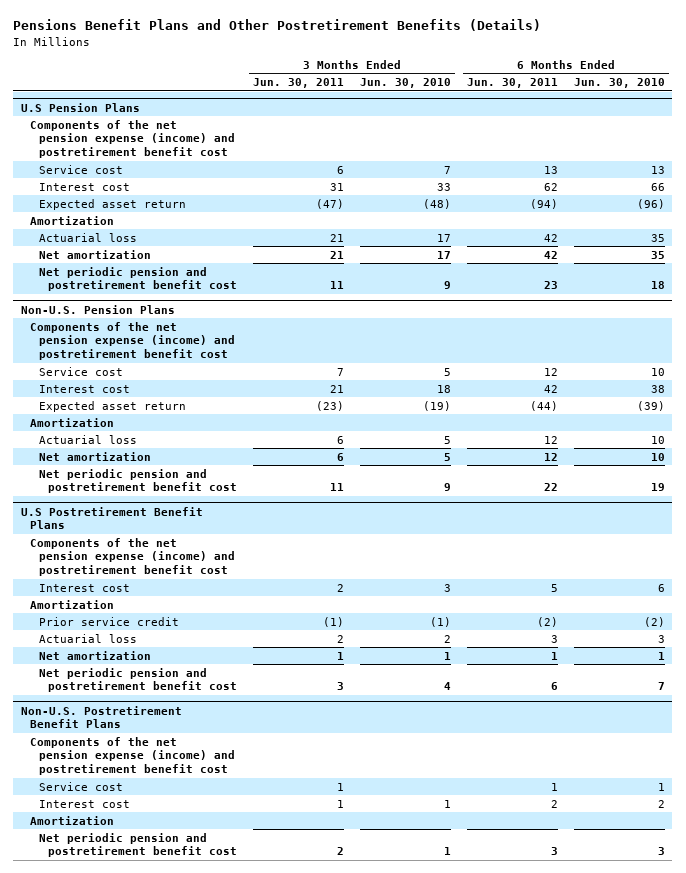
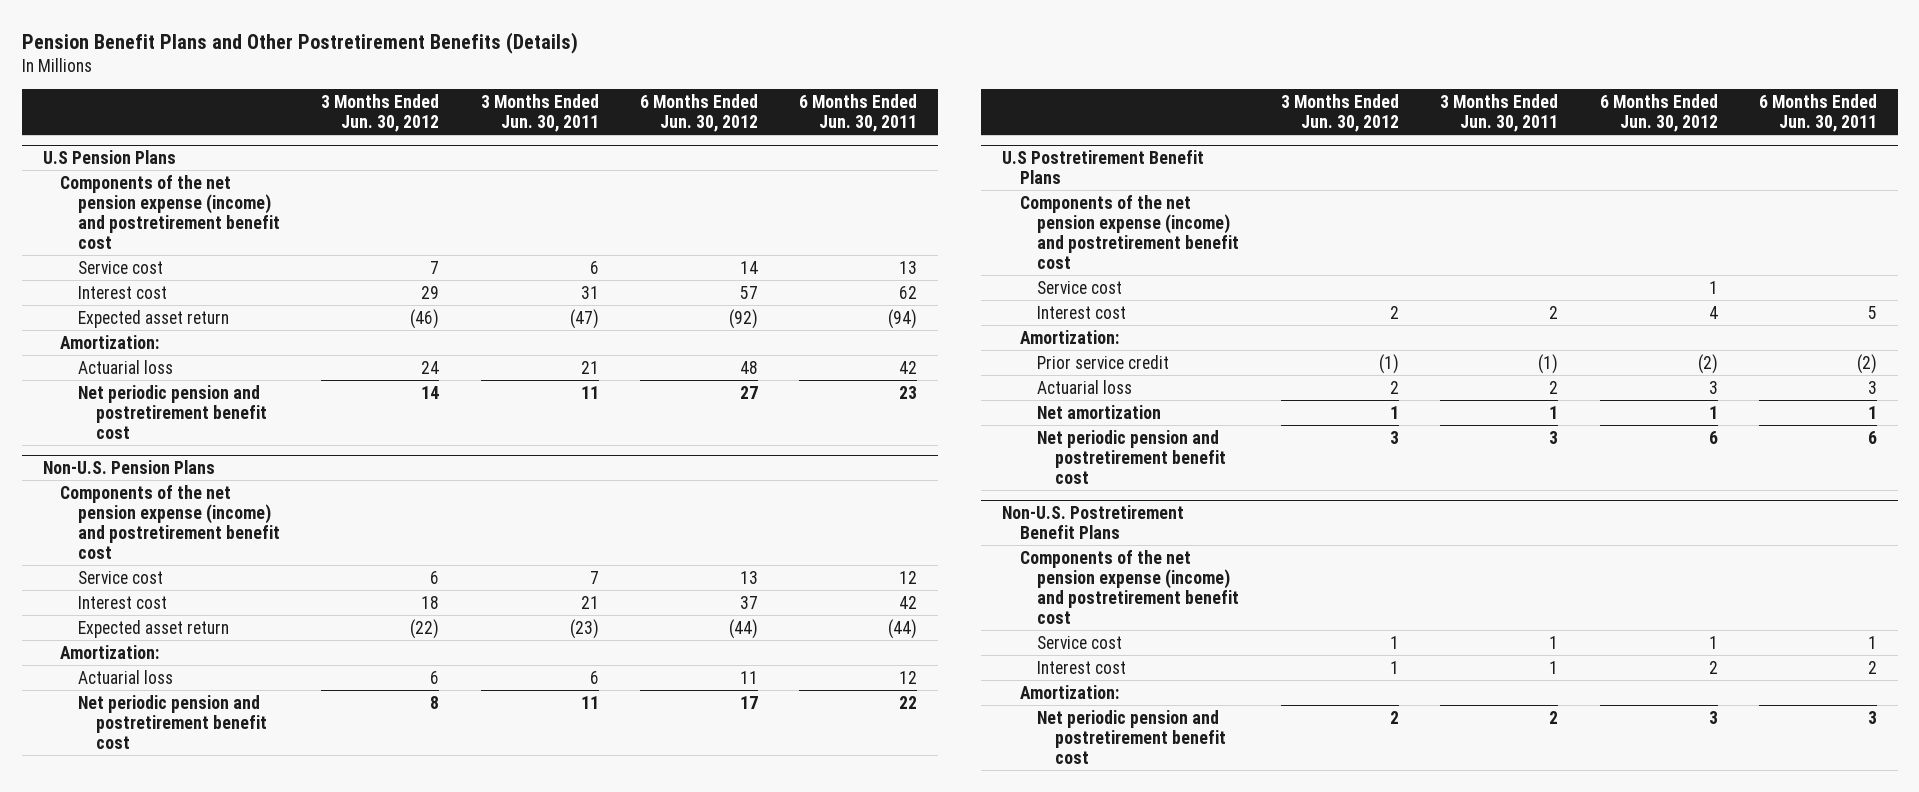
- Pensions Benefit Plans and Other Postretirement Benefits (Details)
+ Pension Benefit Plans and Other Postretirement Benefits (Details)
- | 3 Months Ended Jun. 30, 2011 | 3 Months Ended Jun. 30, 2010 | 6 Months Ended Jun. 30, 2011 | 6 Months Ended Jun. 30, 2010
+ | 3 Months Ended Jun. 30, 2012 | 3 Months Ended Jun. 30, 2011 | 6 Months Ended Jun. 30, 2012 | 6 Months Ended Jun. 30, 2011
@ U.S Pension Plans
- Amortization
+ Amortization:
- Net amortization | 21 | 17 | 42 | 35
@ Non-U.S. Pension Plans
- Amortization
+ Amortization:
- Net amortization | 6 | 5 | 12 | 10
@ U.S Postretirement Benefit Plans
+ Service cost | | | 1 |
- Amortization
+ Amortization:
@ Non-U.S. Postretirement Benefit Plans
- Amortization
+ Amortization:

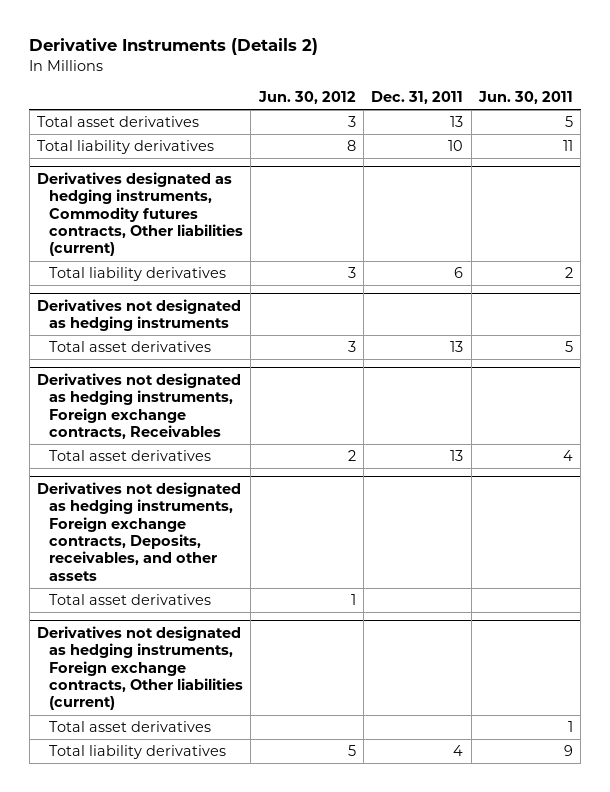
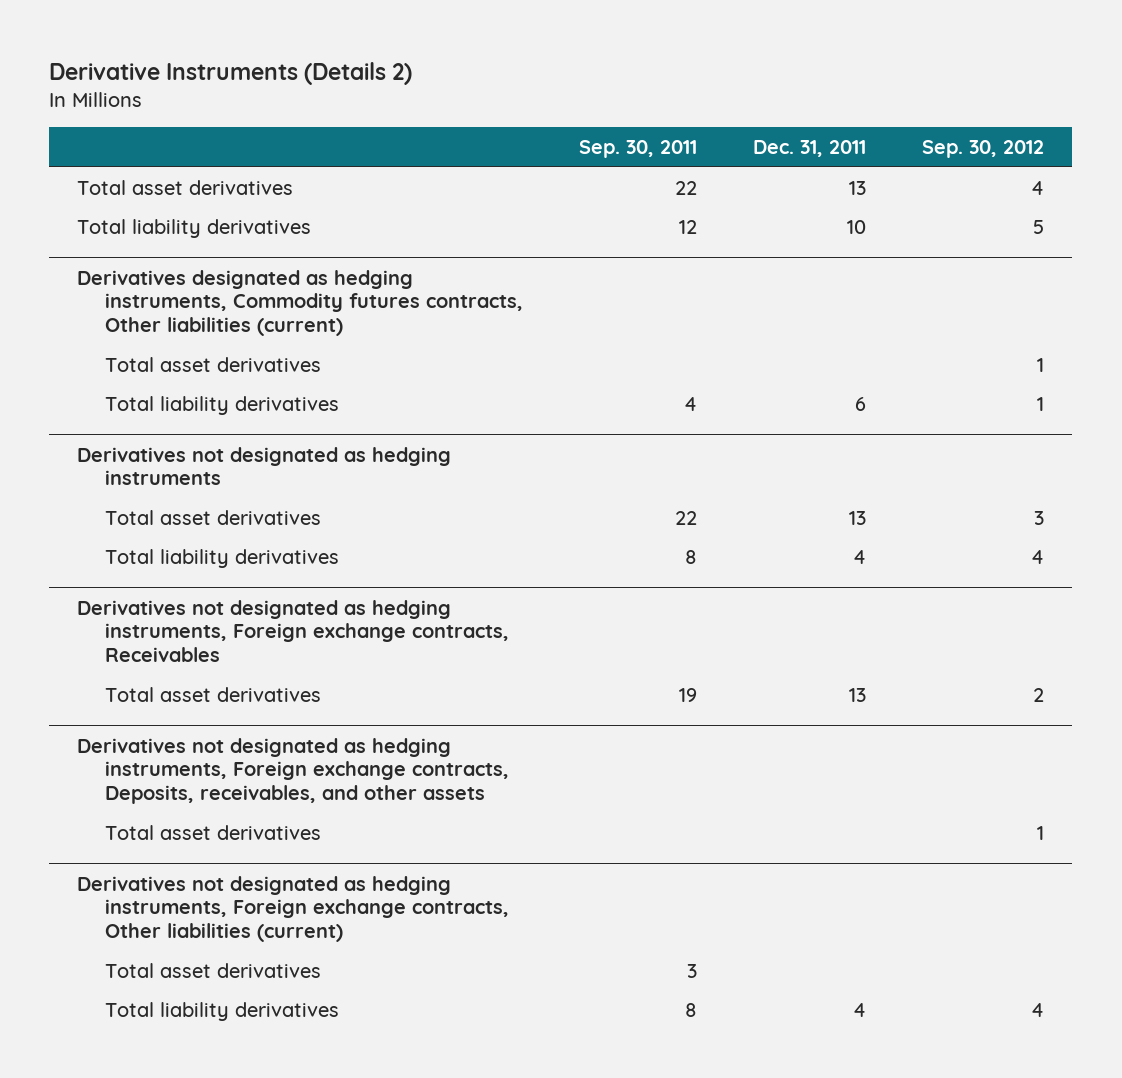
- | Jun. 30, 2012 | Dec. 31, 2011 | Jun. 30, 2011
+ | Sep. 30, 2011 | Dec. 31, 2011 | Sep. 30, 2012
@ Derivatives designated as hedging instruments, Commodity futures contracts, Other liabilities (current)
+ Total asset derivatives | | | 1
@ Derivatives not designated as hedging instruments
+ Total liability derivatives | 8 | 4 | 4

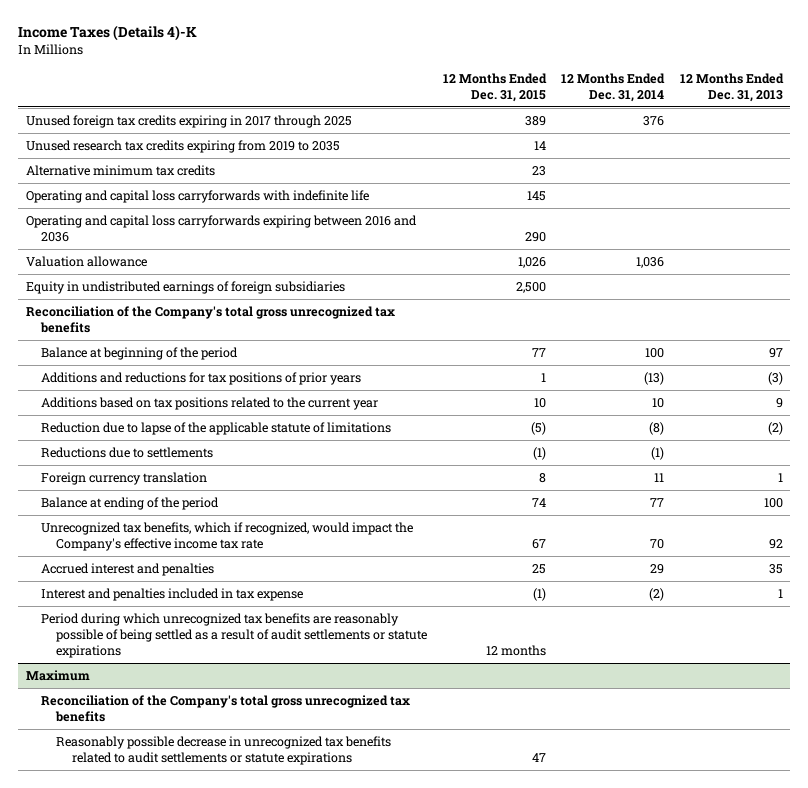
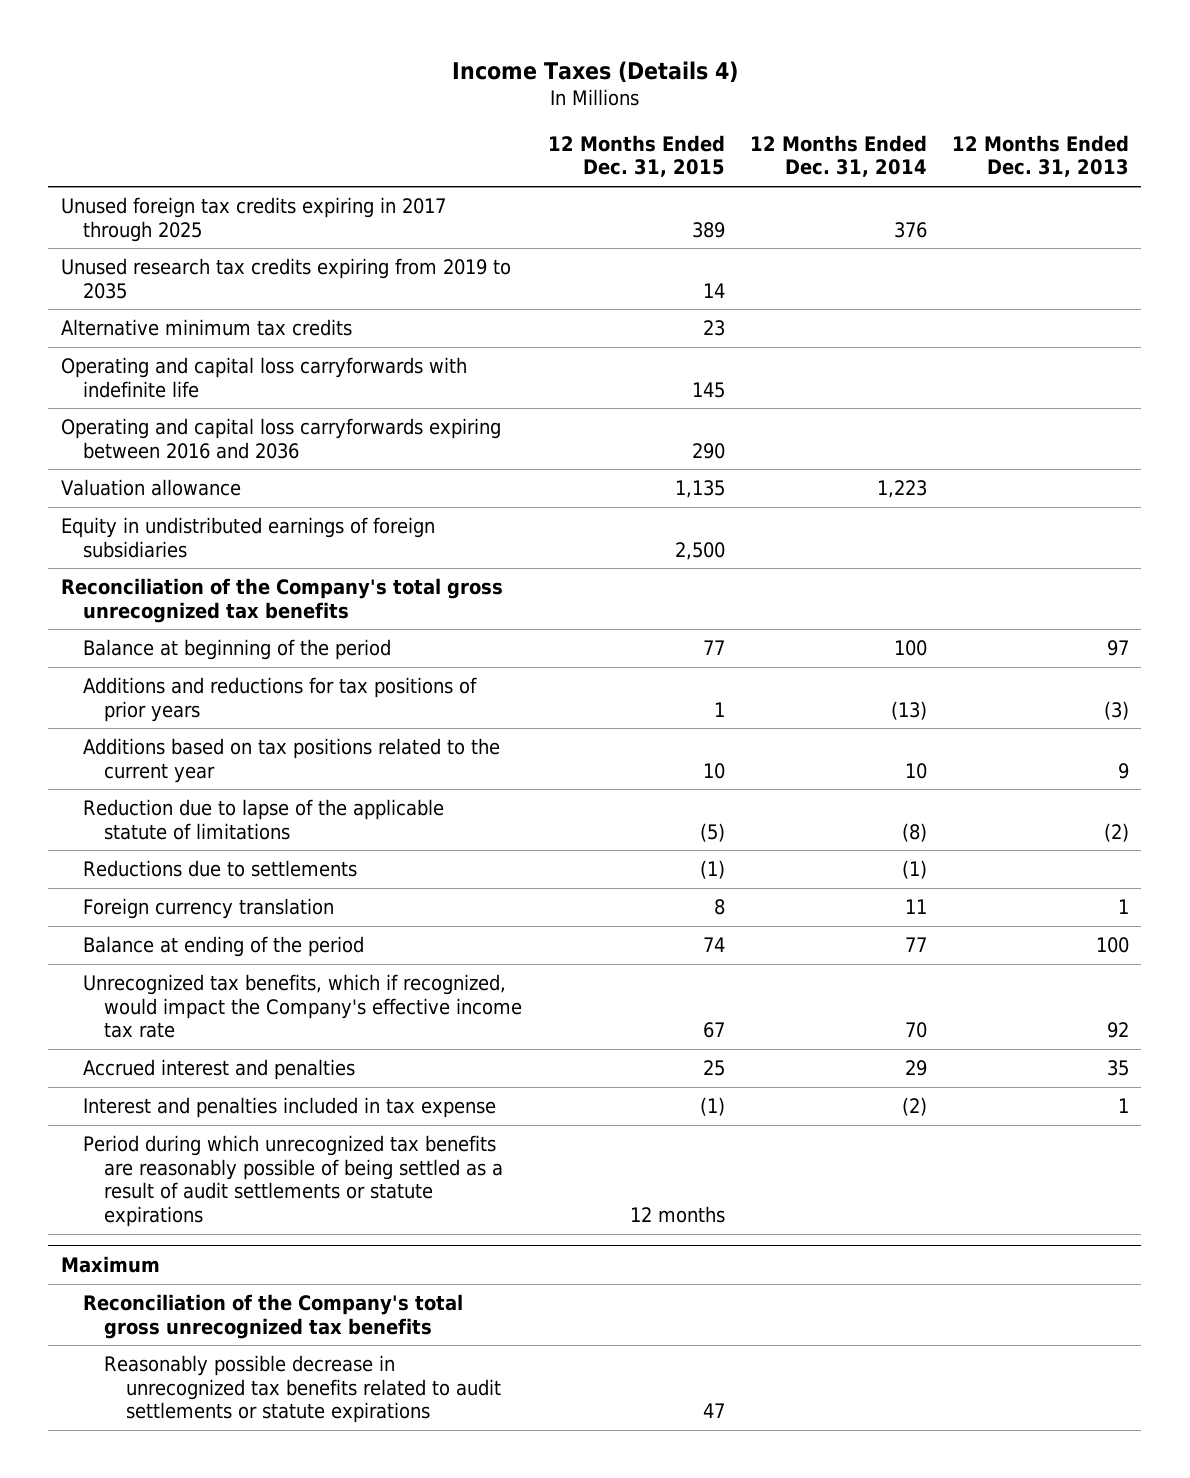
- Income Taxes (Details 4)-K
+ Income Taxes (Details 4)
- Valuation allowance | 1,026 | 1,036 |
+ Valuation allowance | 1,135 | 1,223 |

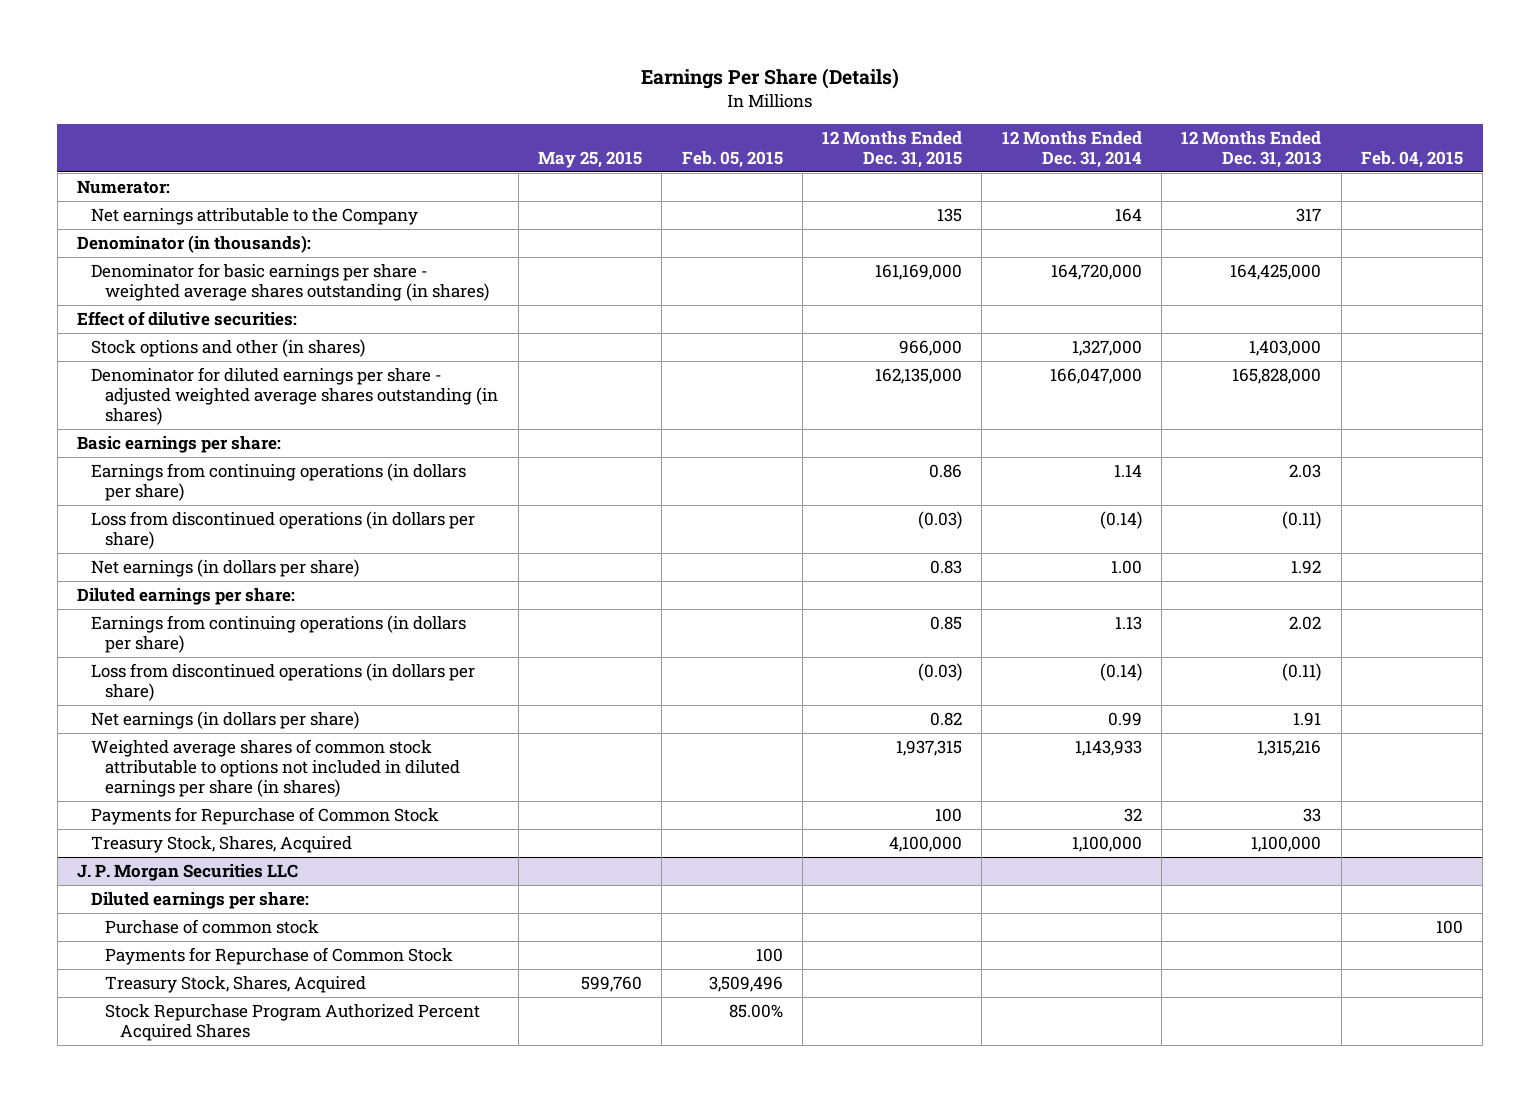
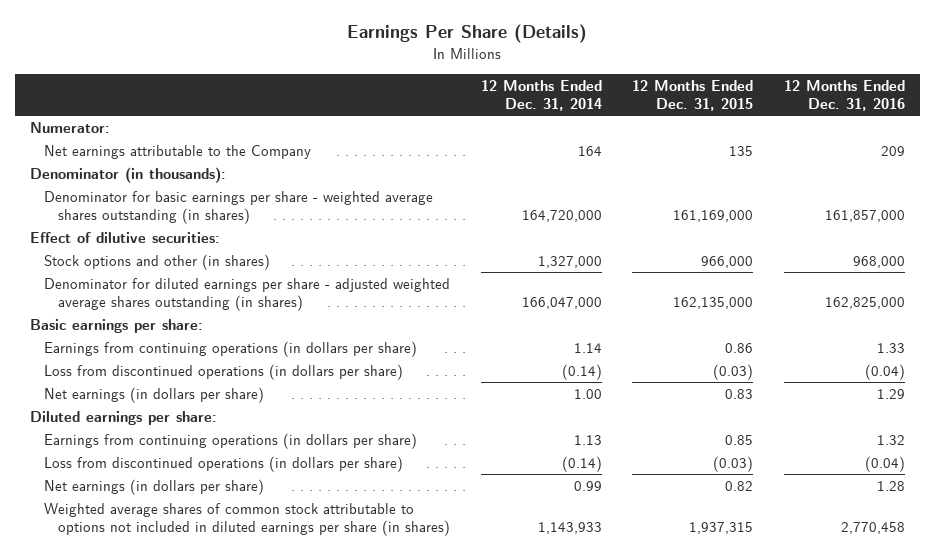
- | May 25, 2015 | Feb. 05, 2015 | 12 Months Ended Dec. 31, 2015 | 12 Months Ended Dec. 31, 2014 | 12 Months Ended Dec. 31, 2013 | Feb. 04, 2015
+ | 12 Months Ended Dec. 31, 2014 | 12 Months Ended Dec. 31, 2015 | 12 Months Ended Dec. 31, 2016
- Payments for Repurchase of Common Stock | | | 100 | 32 | 33 |
- Treasury Stock, Shares, Acquired | | | 4,100,000 | 1,100,000 | 1,100,000 |
- J. P. Morgan Securities LLC
- Diluted earnings per share:
- Purchase of common stock | | | | | | 100
- Payments for Repurchase of Common Stock | | 100 | | | |
- Treasury Stock, Shares, Acquired | 599,760 | 3,509,496 | | | |
- Stock Repurchase Program Authorized Percent Acquired Shares | | 85.00% | | | |

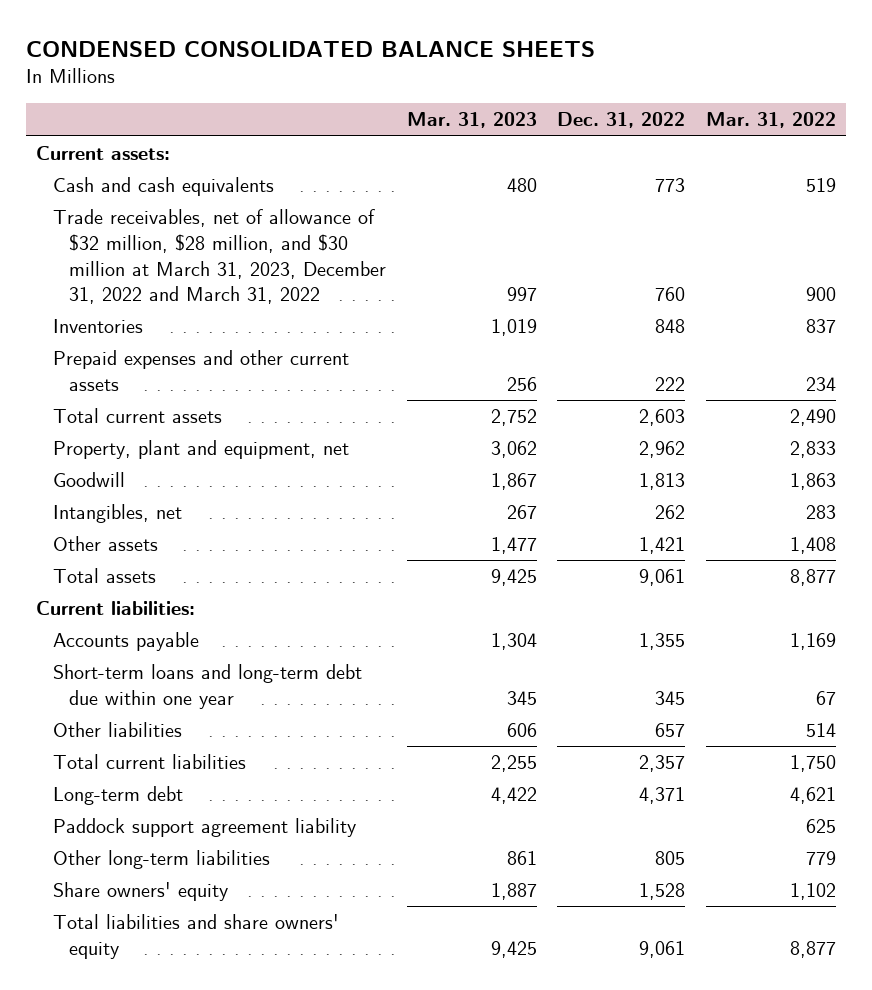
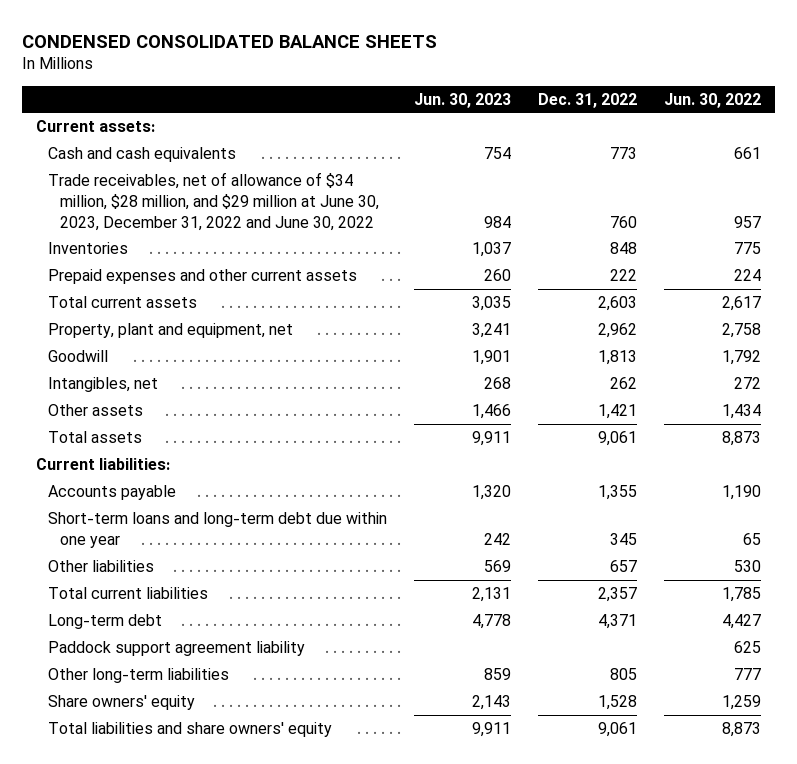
- | Mar. 31, 2023 | Dec. 31, 2022 | Mar. 31, 2022
+ | Jun. 30, 2023 | Dec. 31, 2022 | Jun. 30, 2022
- Trade receivables, net of allowance of $32 million, $28 million, and $30 million at March 31, 2023, December 31, 2022 and March 31, 2022 | 997 | 760 | 900
+ Trade receivables, net of allowance of $34 million, $28 million, and $29 million at June 30, 2023, December 31, 2022 and June 30, 2022 | 984 | 760 | 957

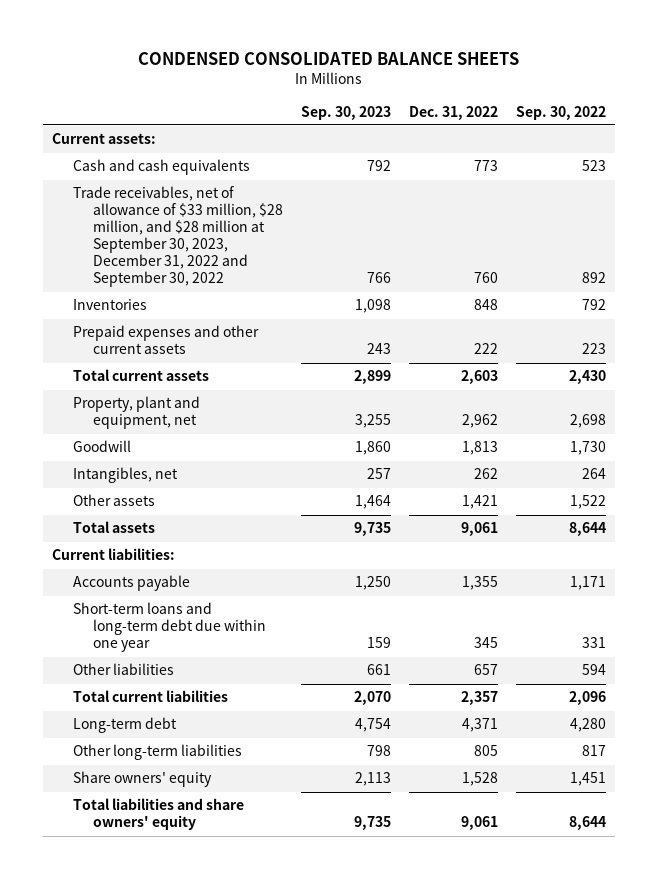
- | Jun. 30, 2023 | Dec. 31, 2022 | Jun. 30, 2022
+ | Sep. 30, 2023 | Dec. 31, 2022 | Sep. 30, 2022
- Trade receivables, net of allowance of $34 million, $28 million, and $29 million at June 30, 2023, December 31, 2022 and June 30, 2022 | 984 | 760 | 957
+ Trade receivables, net of allowance of $33 million, $28 million, and $28 million at September 30, 2023, December 31, 2022 and September 30, 2022 | 766 | 760 | 892
- Paddock support agreement liability | | | 625

